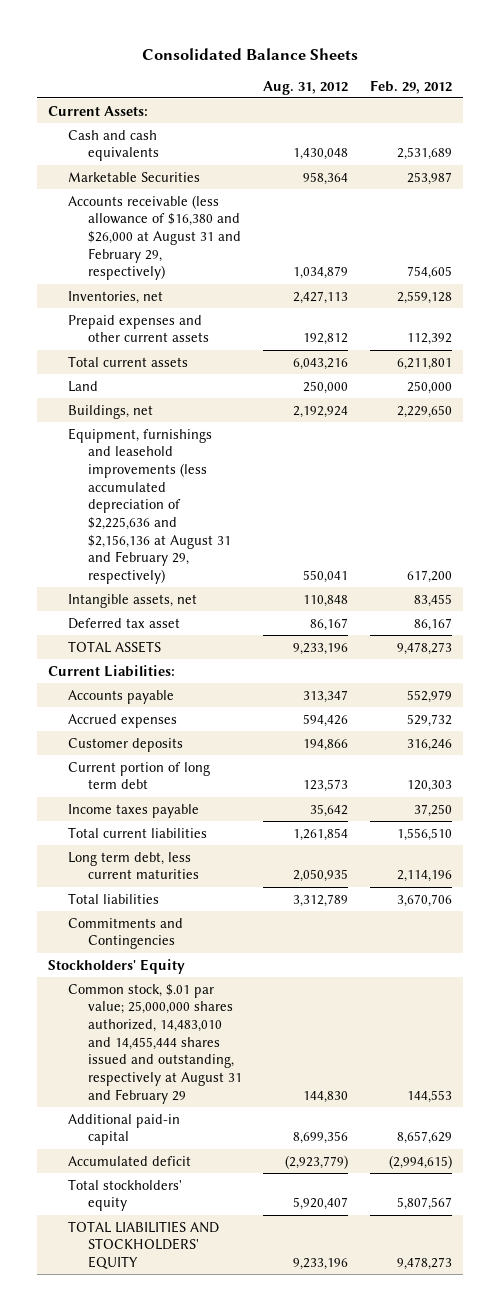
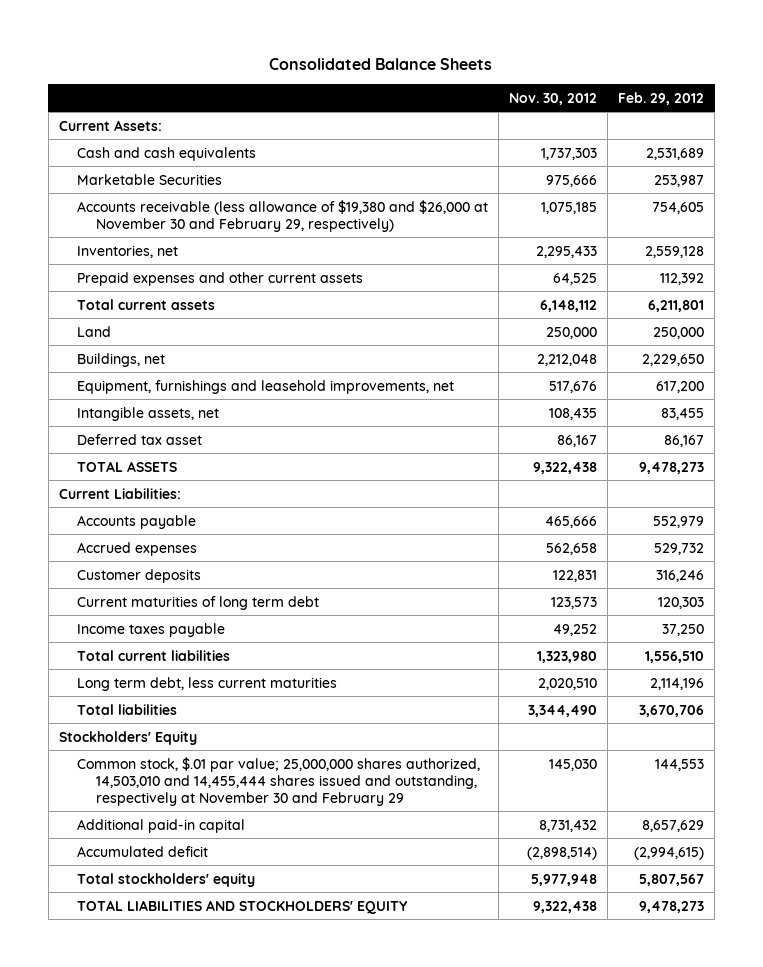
- | Aug. 31, 2012 | Feb. 29, 2012
+ | Nov. 30, 2012 | Feb. 29, 2012
- Accounts receivable (less allowance of $16,380 and $26,000 at August 31 and February 29, respectively) | 1,034,879 | 754,605
+ Accounts receivable (less allowance of $19,380 and $26,000 at November 30 and February 29, respectively) | 1,075,185 | 754,605
- Equipment, furnishings and leasehold improvements (less accumulated depreciation of $2,225,636 and $2,156,136 at August 31 and February 29, respectively) | 550,041 | 617,200
+ Equipment, furnishings and leasehold improvements, net | 517,676 | 617,200
- Current portion of long term debt | 123,573 | 120,303
+ Current maturities of long term debt | 123,573 | 120,303
- Commitments and Contingencies
- Common stock, $.01 par value; 25,000,000 shares authorized, 14,483,010 and 14,455,444 shares issued and outstanding, respectively at August 31 and February 29 | 144,830 | 144,553
+ Common stock, $.01 par value; 25,000,000 shares authorized, 14,503,010 and 14,455,444 shares issued and outstanding, respectively at November 30 and February 29 | 145,030 | 144,553

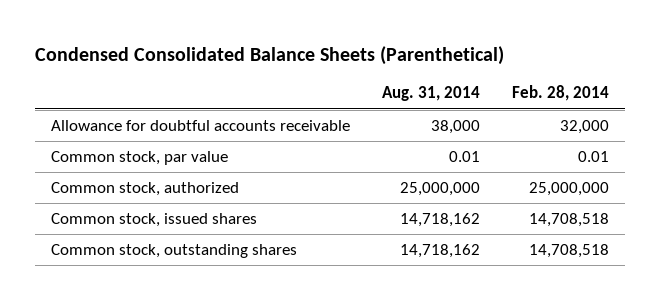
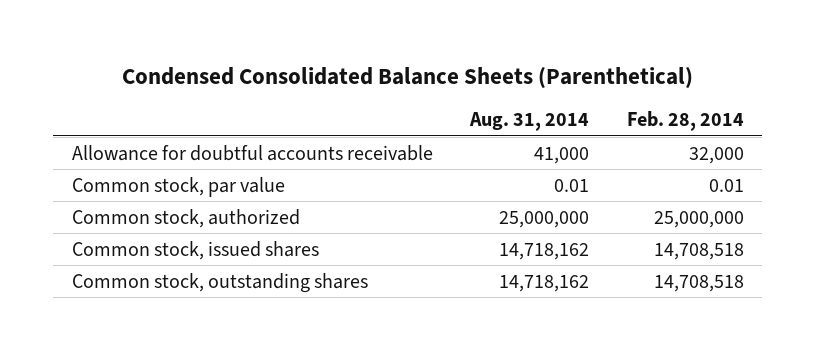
- Allowance for doubtful accounts receivable | 38,000 | 32,000
+ Allowance for doubtful accounts receivable | 41,000 | 32,000

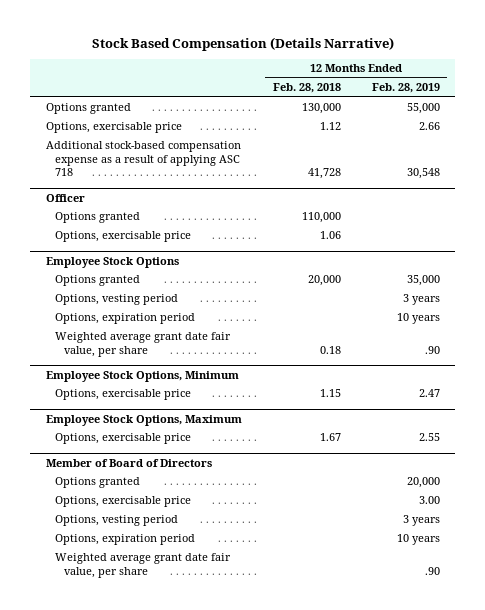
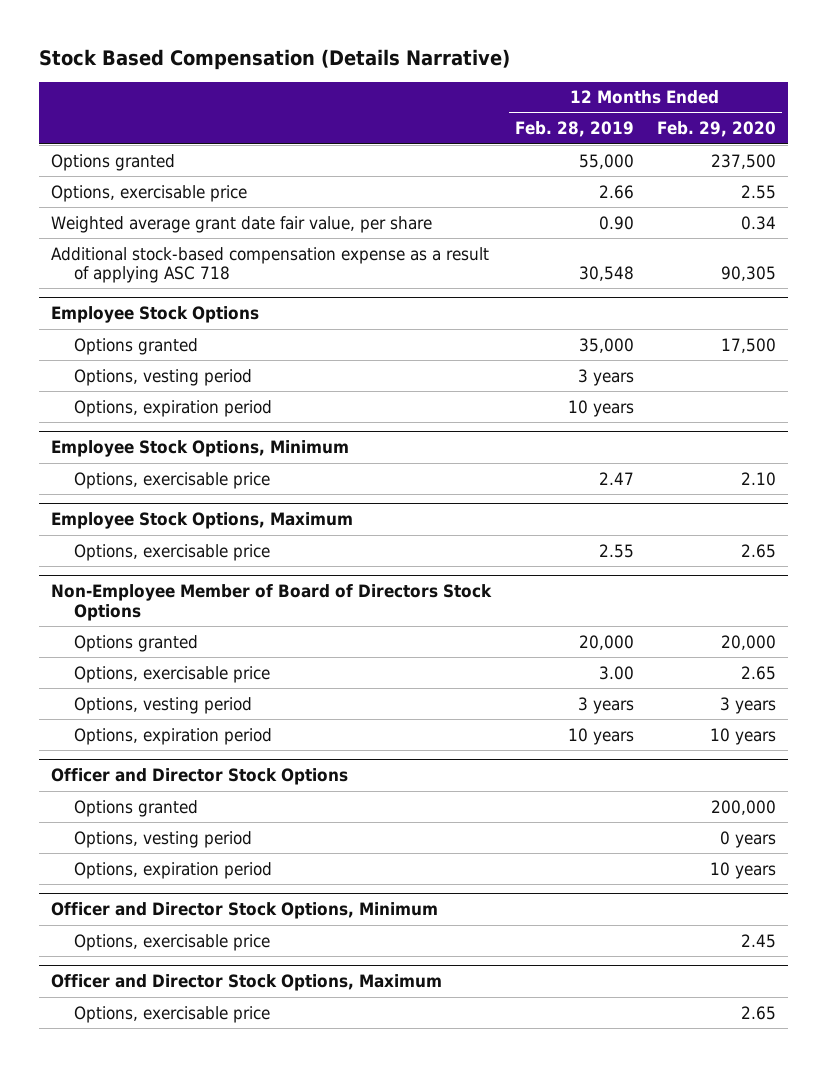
- | 12 Months Ended Feb. 28, 2018 | 12 Months Ended Feb. 28, 2019
+ | 12 Months Ended Feb. 28, 2019 | 12 Months Ended Feb. 29, 2020
+ Weighted average grant date fair value, per share | 0.90 | 0.34
- Officer
- Options granted | 110,000 |
- Options, exercisable price | 1.06 |
@ Employee Stock Options
- Weighted average grant date fair value, per share | 0.18 | .90
- Member of Board of Directors
+ Non-Employee Member of Board of Directors Stock Options
- Weighted average grant date fair value, per share | | .90
+ Officer and Director Stock Options
+ Options granted | | 200,000
+ Options, vesting period | | 0 years
+ Options, expiration period | | 10 years
+ Officer and Director Stock Options, Minimum
+ Options, exercisable price | | 2.45
+ Officer and Director Stock Options, Maximum
+ Options, exercisable price | | 2.65

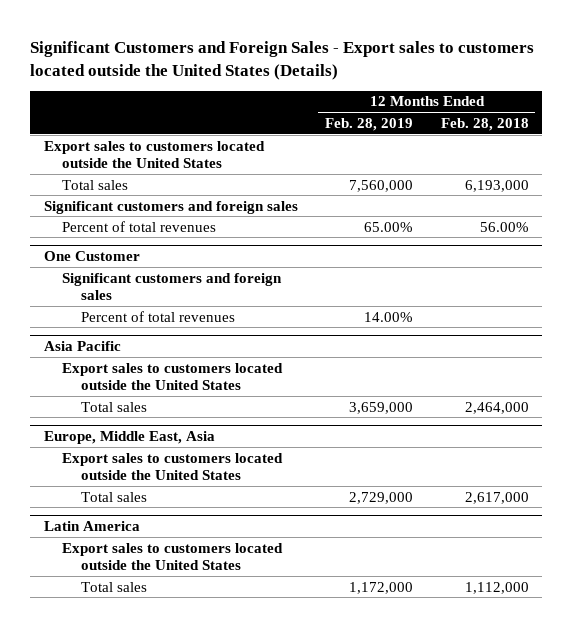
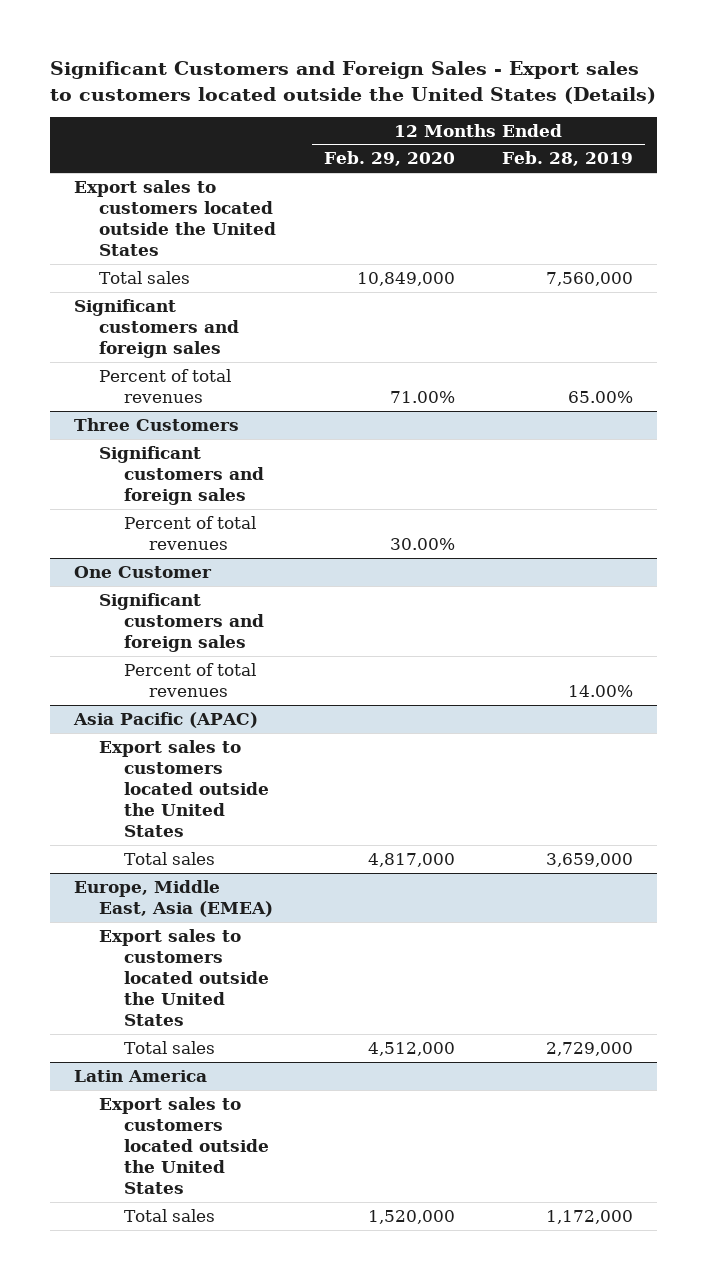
- | 12 Months Ended Feb. 28, 2019 | 12 Months Ended Feb. 28, 2018
+ | 12 Months Ended Feb. 29, 2020 | 12 Months Ended Feb. 28, 2019
+ Three Customers
+ Significant customers and foreign sales
+ Percent of total revenues | 30.00% |
- Asia Pacific
+ Asia Pacific (APAC)
- Europe, Middle East, Asia
+ Europe, Middle East, Asia (EMEA)

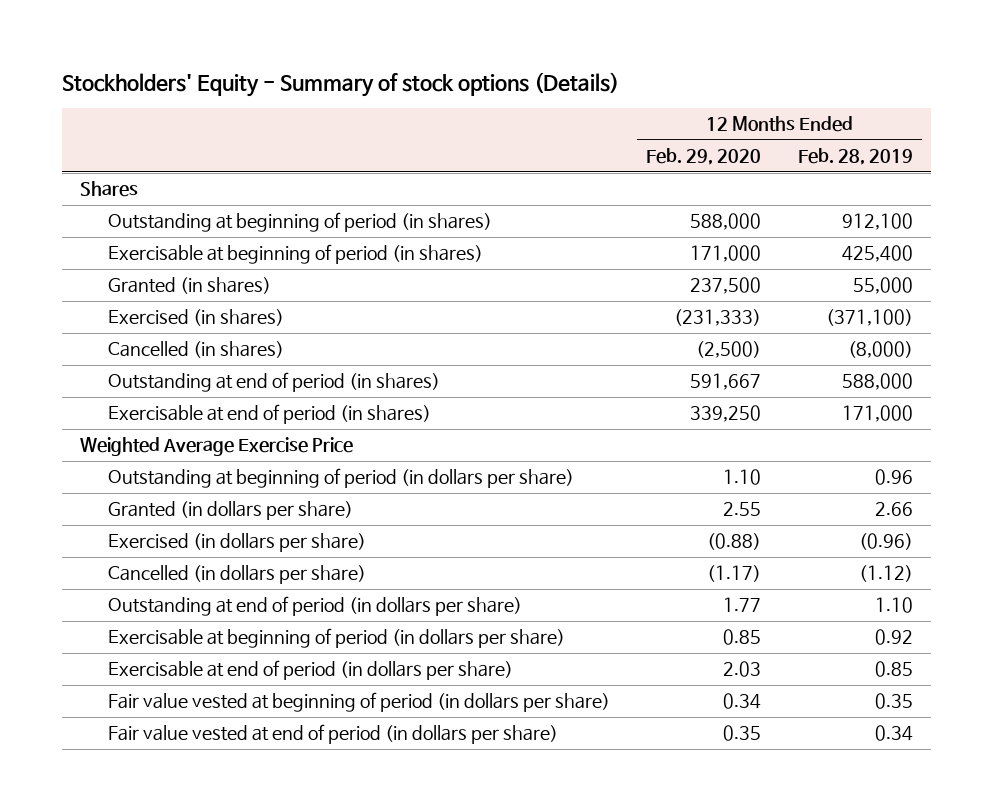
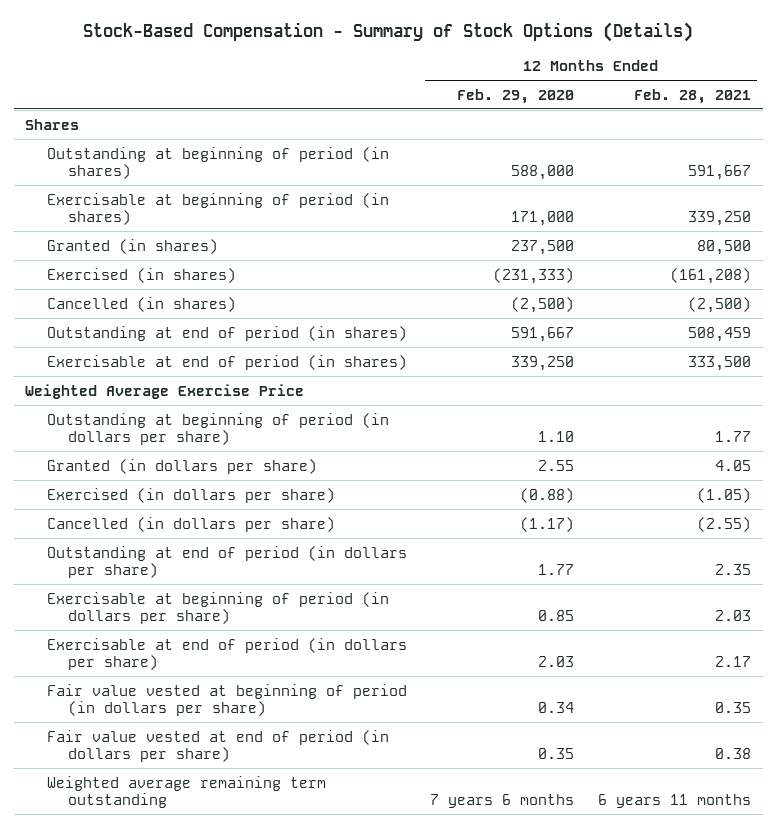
- Stockholders' Equity - Summary of stock options (Details)
+ Stock-Based Compensation - Summary of Stock Options (Details)
- | 12 Months Ended Feb. 29, 2020 | 12 Months Ended Feb. 28, 2019
+ | 12 Months Ended Feb. 29, 2020 | 12 Months Ended Feb. 28, 2021
+ Weighted average remaining term outstanding | 7 years 6 months | 6 years 11 months

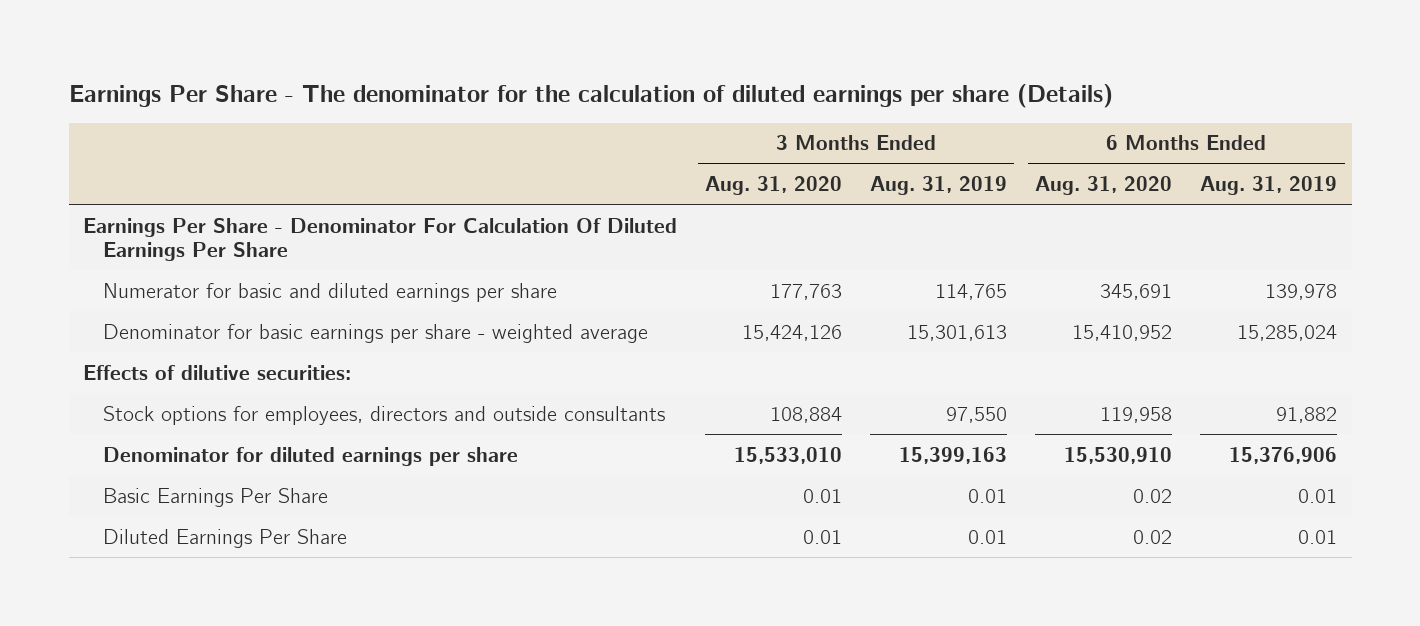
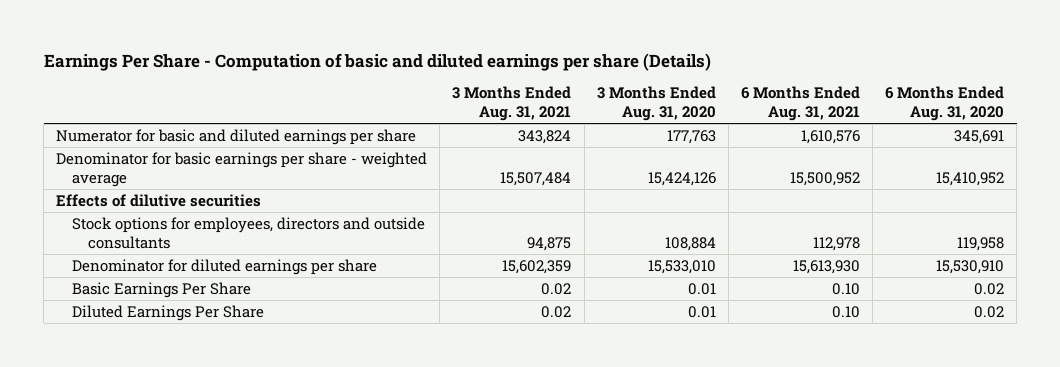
- Earnings Per Share - The denominator for the calculation of diluted earnings per share (Details)
+ Earnings Per Share - Computation of basic and diluted earnings per share (Details)
- | 3 Months Ended Aug. 31, 2020 | 3 Months Ended Aug. 31, 2019 | 6 Months Ended Aug. 31, 2020 | 6 Months Ended Aug. 31, 2019
+ | 3 Months Ended Aug. 31, 2021 | 3 Months Ended Aug. 31, 2020 | 6 Months Ended Aug. 31, 2021 | 6 Months Ended Aug. 31, 2020
- Earnings Per Share - Denominator For Calculation Of Diluted Earnings Per Share
- Effects of dilutive securities:
+ Effects of dilutive securities

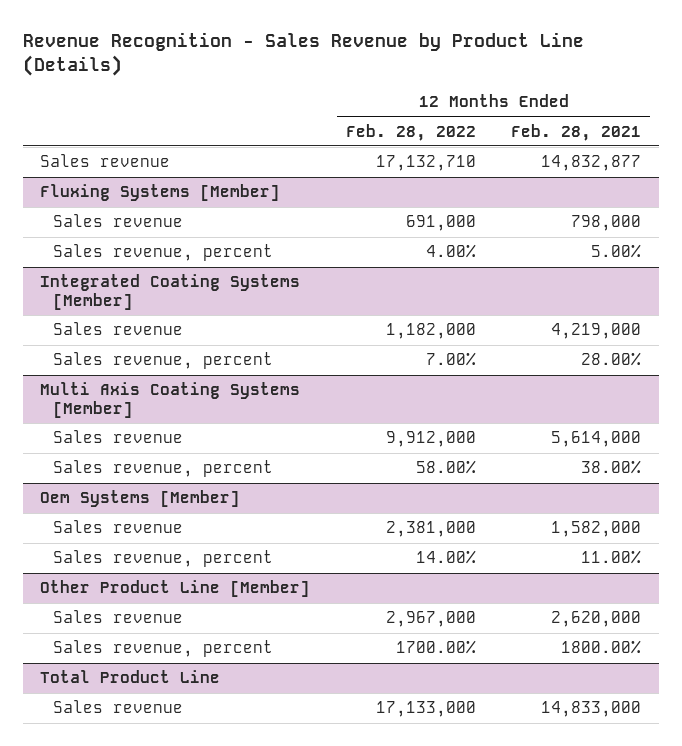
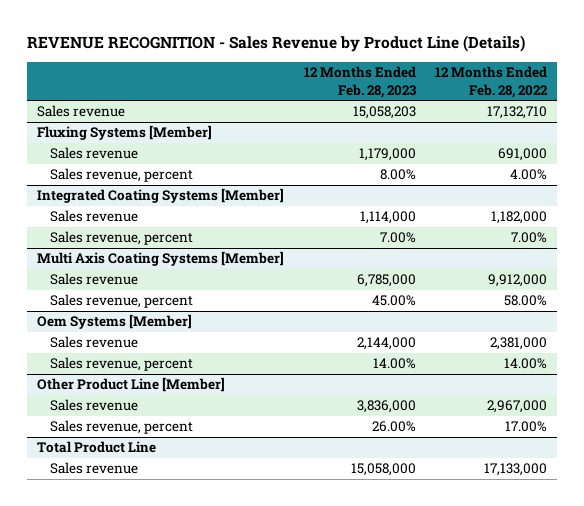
- Revenue Recognition - Sales Revenue by Product Line (Details)
+ REVENUE RECOGNITION - Sales Revenue by Product Line (Details)
- | 12 Months Ended Feb. 28, 2022 | 12 Months Ended Feb. 28, 2021
+ | 12 Months Ended Feb. 28, 2023 | 12 Months Ended Feb. 28, 2022
@ Other Product Line [Member]
- Sales revenue, percent | 1700.00% | 1800.00%
+ Sales revenue, percent | 26.00% | 17.00%

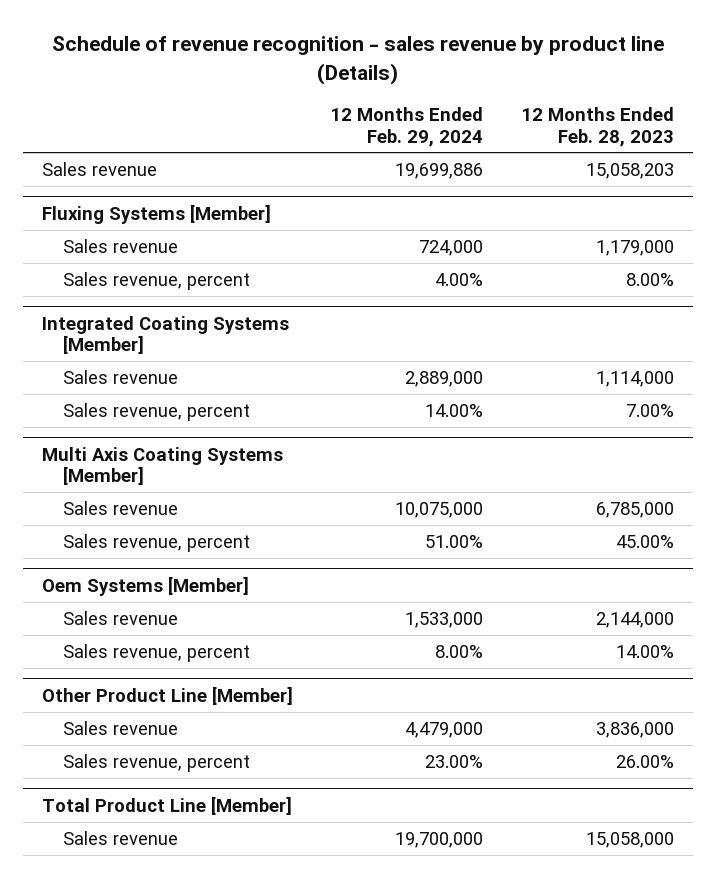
- REVENUE RECOGNITION - Sales Revenue by Product Line (Details)
+ Schedule of revenue recognition - sales revenue by product line (Details)
- | 12 Months Ended Feb. 28, 2023 | 12 Months Ended Feb. 28, 2022
+ | 12 Months Ended Feb. 29, 2024 | 12 Months Ended Feb. 28, 2023
- Total Product Line
+ Total Product Line [Member]

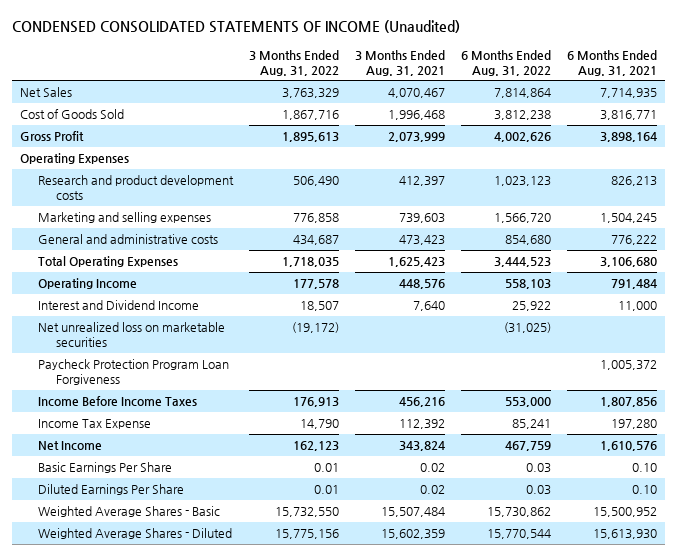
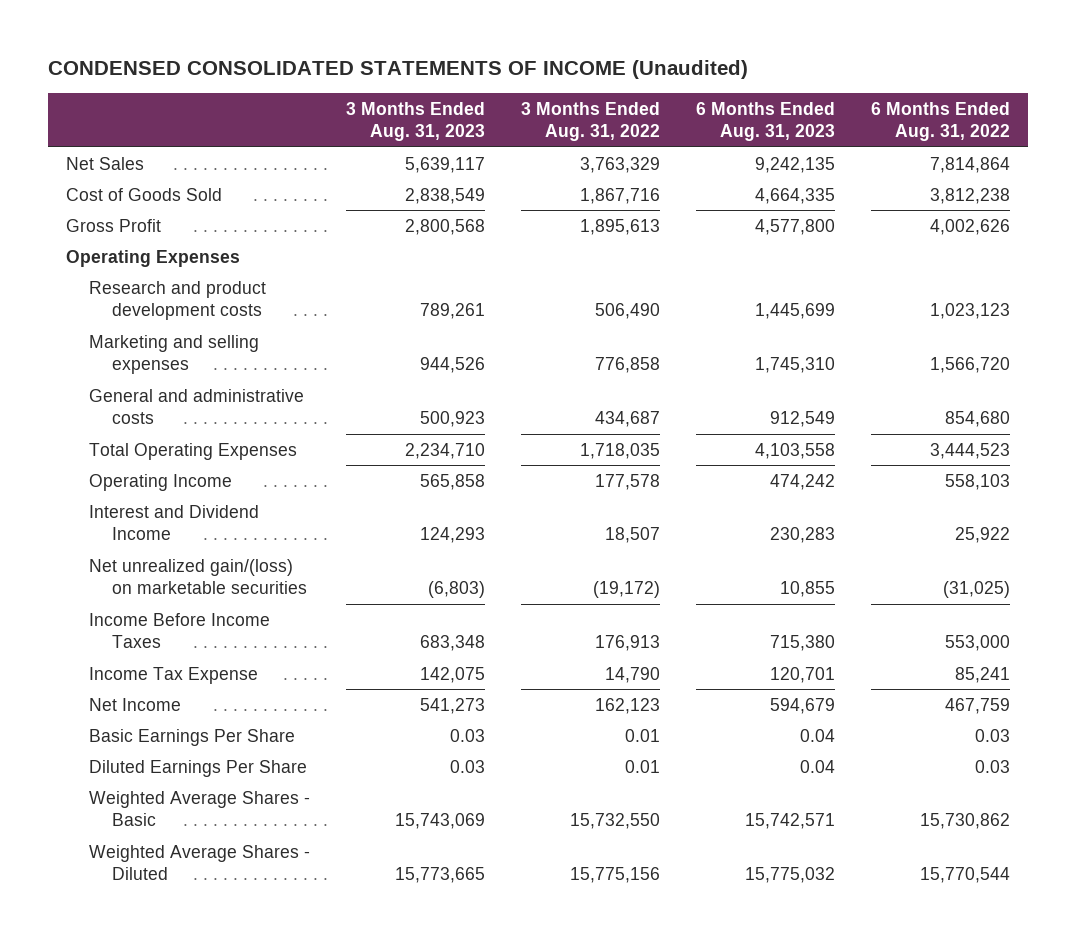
- | 3 Months Ended Aug. 31, 2022 | 3 Months Ended Aug. 31, 2021 | 6 Months Ended Aug. 31, 2022 | 6 Months Ended Aug. 31, 2021
+ | 3 Months Ended Aug. 31, 2023 | 3 Months Ended Aug. 31, 2022 | 6 Months Ended Aug. 31, 2023 | 6 Months Ended Aug. 31, 2022
- Net unrealized loss on marketable securities | (19,172) | | (31,025) |
- Paycheck Protection Program Loan Forgiveness | | | | 1,005,372
+ Net unrealized gain/(loss) on marketable securities | (6,803) | (19,172) | 10,855 | (31,025)

